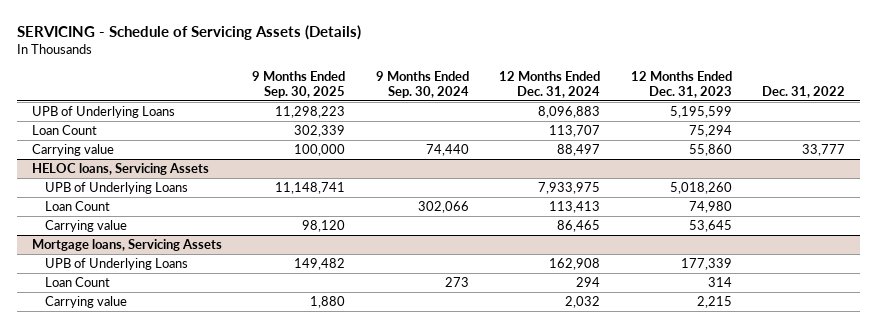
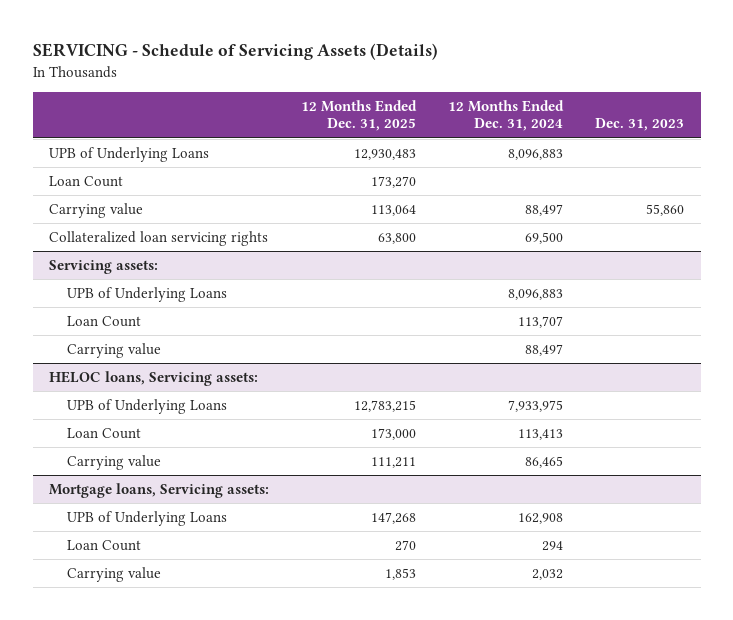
- | 9 Months Ended Sep. 30, 2025 | 9 Months Ended Sep. 30, 2024 | 12 Months Ended Dec. 31, 2024 | 12 Months Ended Dec. 31, 2023 | Dec. 31, 2022
+ | 12 Months Ended Dec. 31, 2025 | 12 Months Ended Dec. 31, 2024 | Dec. 31, 2023
+ Loan Count | 173,270 | |
+ Carrying value | 113,064 | 88,497 | 55,860
+ Collateralized loan servicing rights | 63,800 | 69,500 |
+ Servicing assets:
+ UPB of Underlying Loans | | 8,096,883 |
- HELOC loans, Servicing Assets
+ HELOC loans, Servicing assets:
- Mortgage loans, Servicing Assets
+ Mortgage loans, Servicing assets:

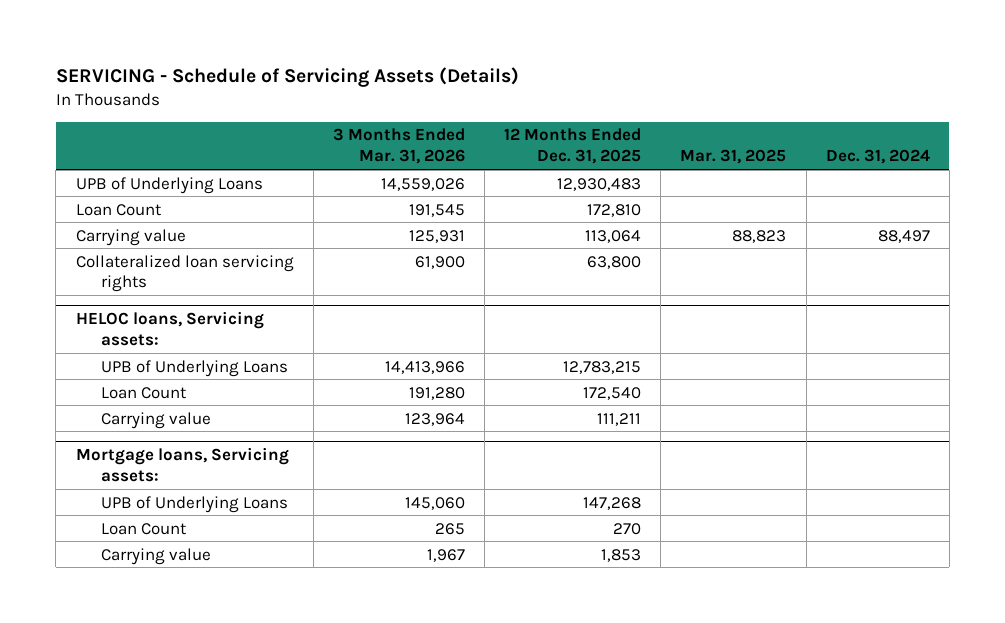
- | 12 Months Ended Dec. 31, 2025 | 12 Months Ended Dec. 31, 2024 | Dec. 31, 2023
+ | 3 Months Ended Mar. 31, 2026 | 12 Months Ended Dec. 31, 2025 | Mar. 31, 2025 | Dec. 31, 2024
- Loan Count | 173,270 | |
+ Loan Count | 191,545 | 172,810 | |
- Servicing assets:
- UPB of Underlying Loans | | 8,096,883 |
- Loan Count | | 113,707 |
- Carrying value | | 88,497 |
@ HELOC loans, Servicing assets:
- Loan Count | 173,000 | 113,413 |
+ Loan Count | 191,280 | 172,540 | |

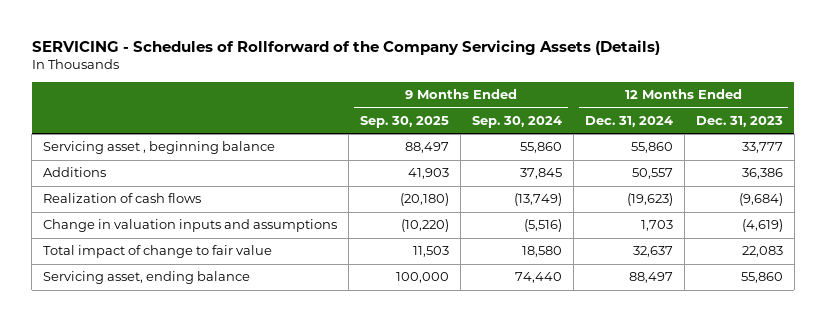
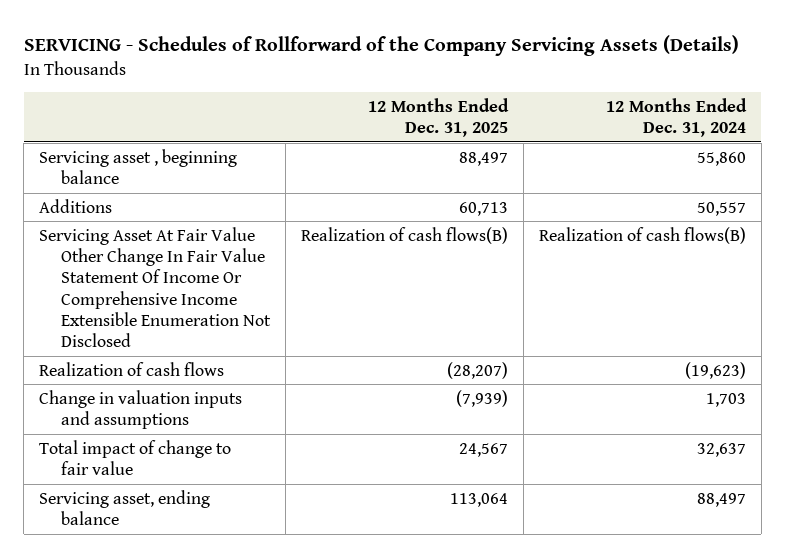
- | 9 Months Ended Sep. 30, 2025 | 9 Months Ended Sep. 30, 2024 | 12 Months Ended Dec. 31, 2024 | 12 Months Ended Dec. 31, 2023
+ | 12 Months Ended Dec. 31, 2025 | 12 Months Ended Dec. 31, 2024
+ Servicing Asset At Fair Value Other Change In Fair Value Statement Of Income Or Comprehensive Income Extensible Enumeration Not Disclosed | Realization of cash flows(B) | Realization of cash flows(B)

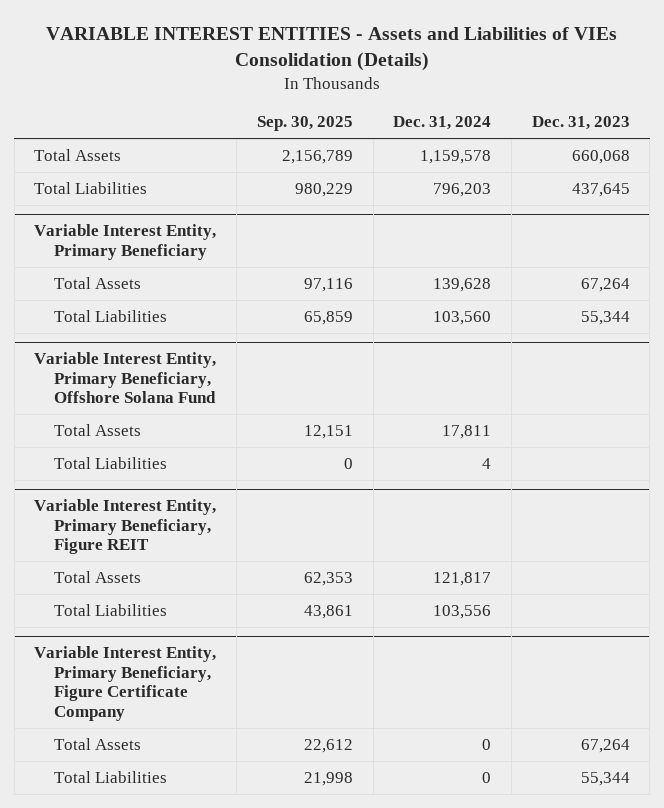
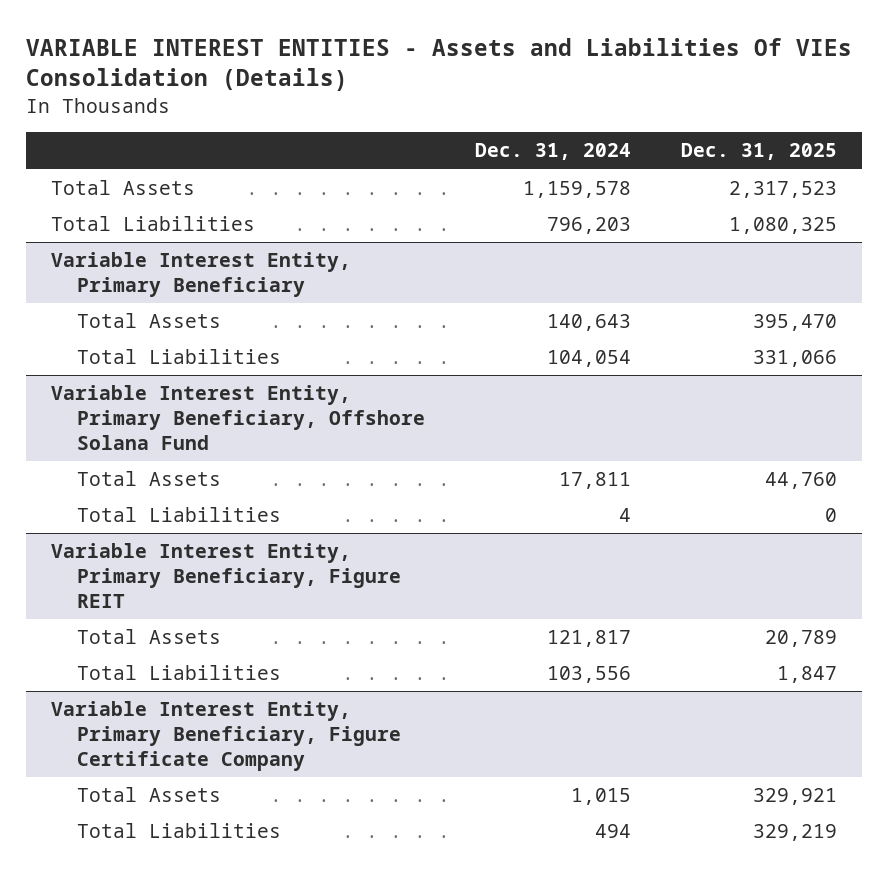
- VARIABLE INTEREST ENTITIES - Assets and Liabilities of VIEs Consolidation (Details)
+ VARIABLE INTEREST ENTITIES - Assets and Liabilities Of VIEs Consolidation (Details)
- | Sep. 30, 2025 | Dec. 31, 2024 | Dec. 31, 2023
+ | Dec. 31, 2024 | Dec. 31, 2025
@ Variable Interest Entity, Primary Beneficiary
- Total Assets | 97,116 | 139,628 | 67,264
- Total Liabilities | 65,859 | 103,560 | 55,344
+ Total Assets | 140,643 | 395,470
+ Total Liabilities | 104,054 | 331,066
@ Variable Interest Entity, Primary Beneficiary, Figure Certificate Company
- Total Assets | 22,612 | 0 | 67,264
- Total Liabilities | 21,998 | 0 | 55,344
+ Total Assets | 1,015 | 329,921
+ Total Liabilities | 494 | 329,219

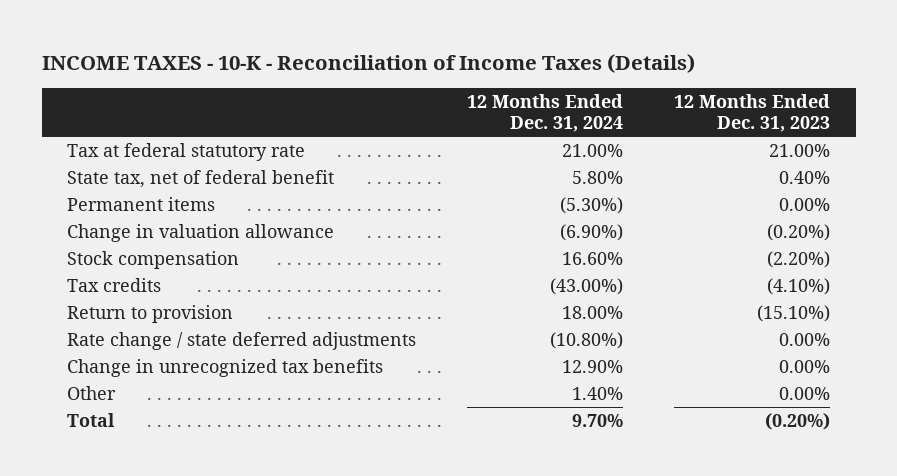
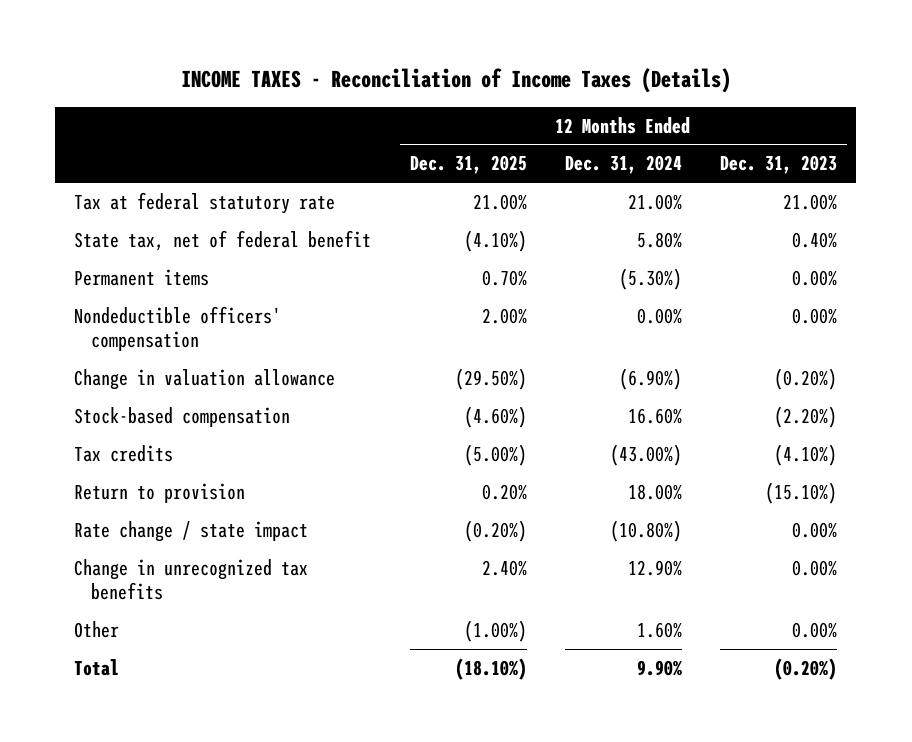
- INCOME TAXES - 10-K - Reconciliation of Income Taxes (Details)
+ INCOME TAXES - Reconciliation of Income Taxes (Details)
- | 12 Months Ended Dec. 31, 2024 | 12 Months Ended Dec. 31, 2023
+ | 12 Months Ended Dec. 31, 2025 | 12 Months Ended Dec. 31, 2024 | 12 Months Ended Dec. 31, 2023
+ Nondeductible officers' compensation | 2.00% | 0.00% | 0.00%
- Stock compensation | 16.60% | (2.20%)
+ Stock-based compensation | (4.60%) | 16.60% | (2.20%)
- Rate change / state deferred adjustments | (10.80%) | 0.00%
+ Rate change / state impact | (0.20%) | (10.80%) | 0.00%
- Other | 1.40% | 0.00%
- Total | 9.70% | (0.20%)
+ Other | (1.00%) | 1.60% | 0.00%
+ Total | (18.10%) | 9.90% | (0.20%)

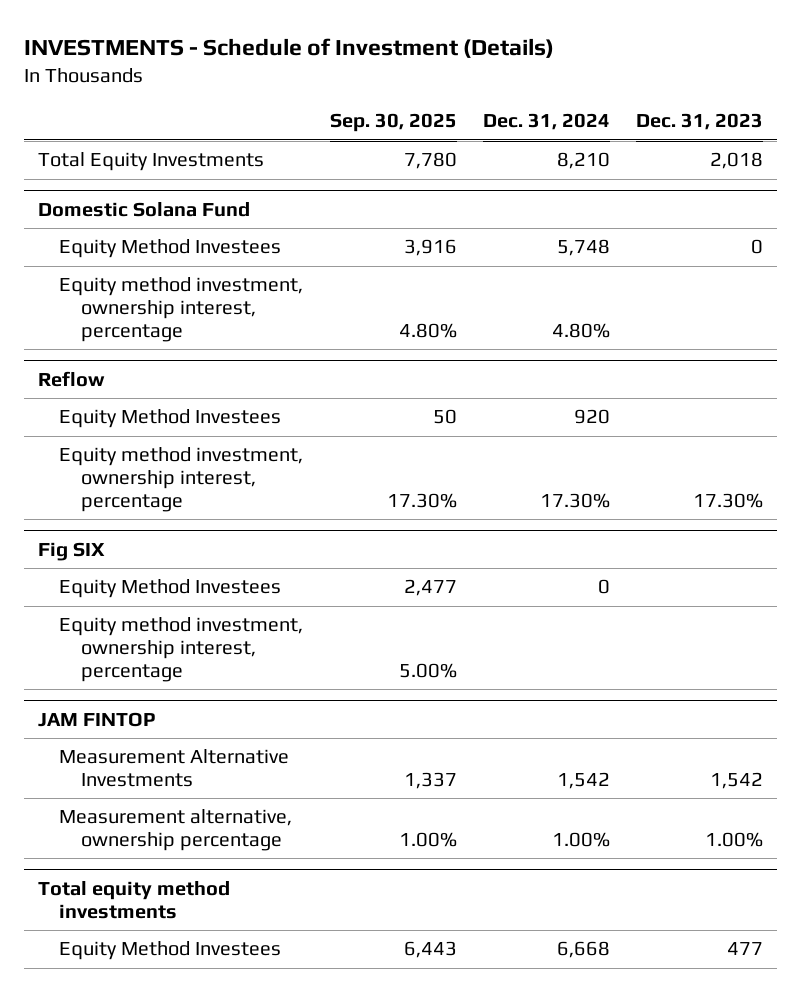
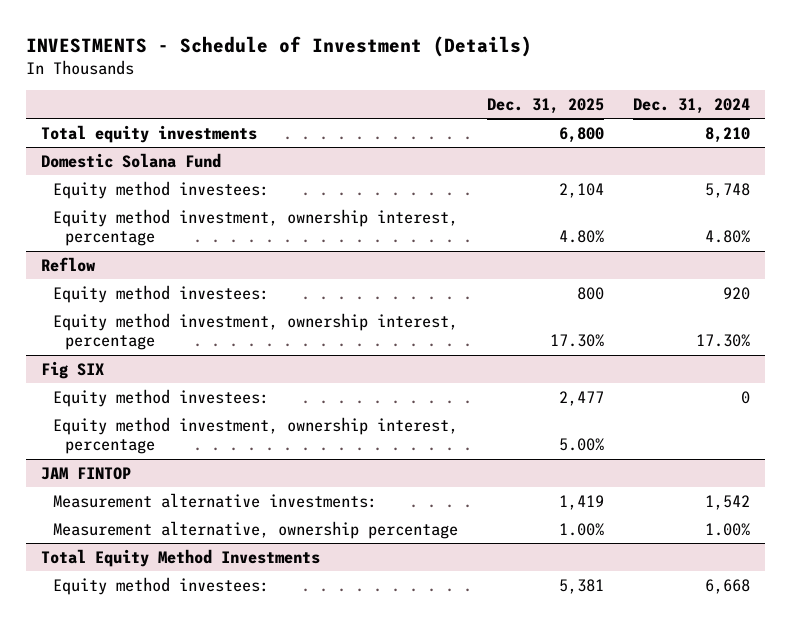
- | Sep. 30, 2025 | Dec. 31, 2024 | Dec. 31, 2023
+ | Dec. 31, 2025 | Dec. 31, 2024
- Total Equity Investments | 7,780 | 8,210 | 2,018
+ Total equity investments | 6,800 | 8,210
@ Domestic Solana Fund
- Equity Method Investees | 3,916 | 5,748 | 0
+ Equity method investees: | 2,104 | 5,748
@ Reflow
- Equity Method Investees | 50 | 920 |
+ Equity method investees: | 800 | 920
@ Fig SIX
- Equity Method Investees | 2,477 | 0 |
+ Equity method investees: | 2,477 | 0
@ JAM FINTOP
- Measurement Alternative Investments | 1,337 | 1,542 | 1,542
+ Measurement alternative investments: | 1,419 | 1,542
- Total equity method investments
- Equity Method Investees | 6,443 | 6,668 | 477
+ Total Equity Method Investments
+ Equity method investees: | 5,381 | 6,668

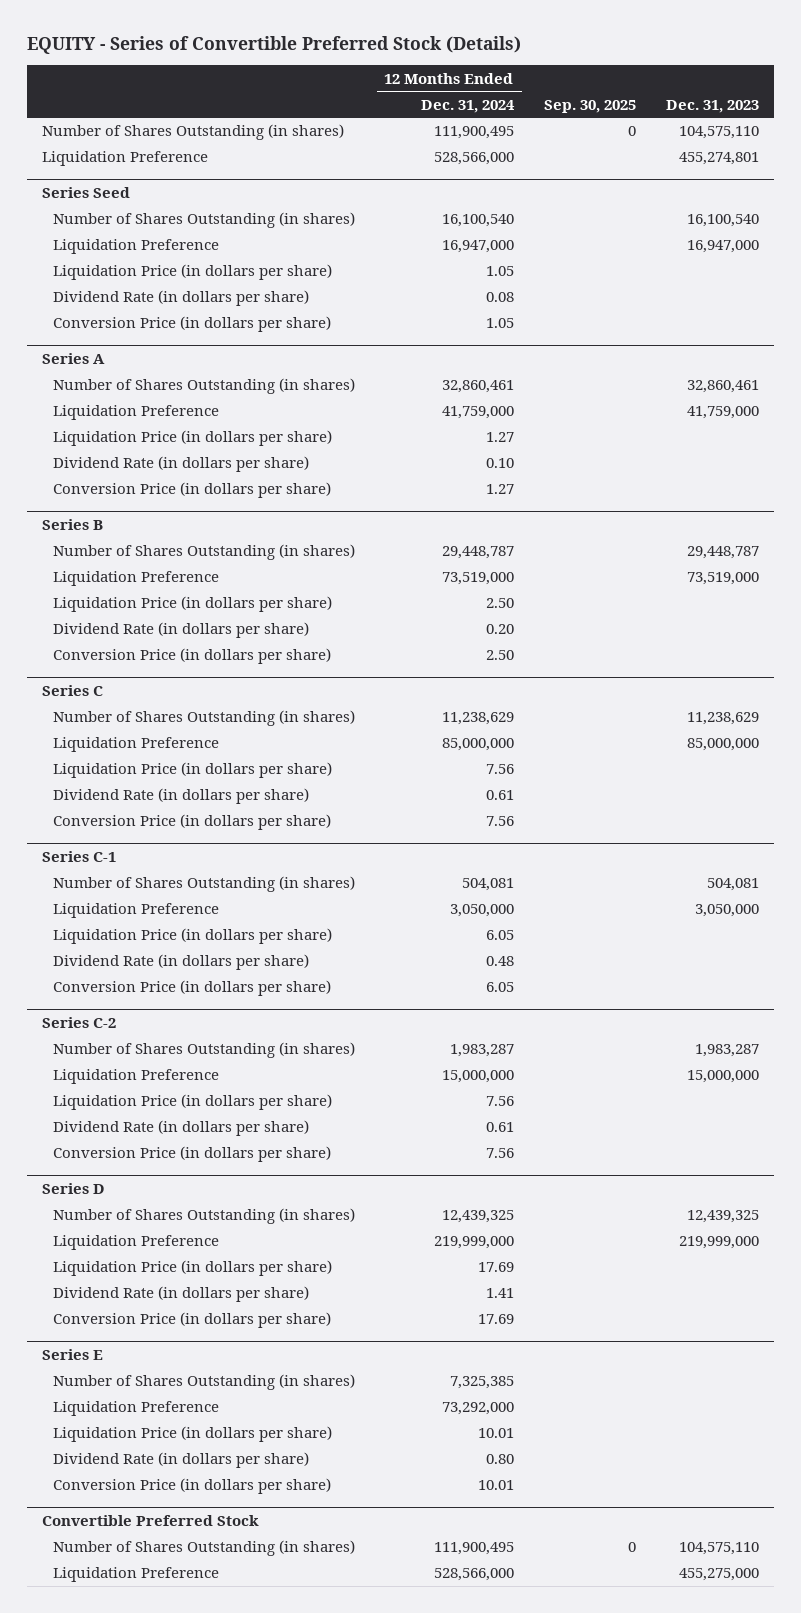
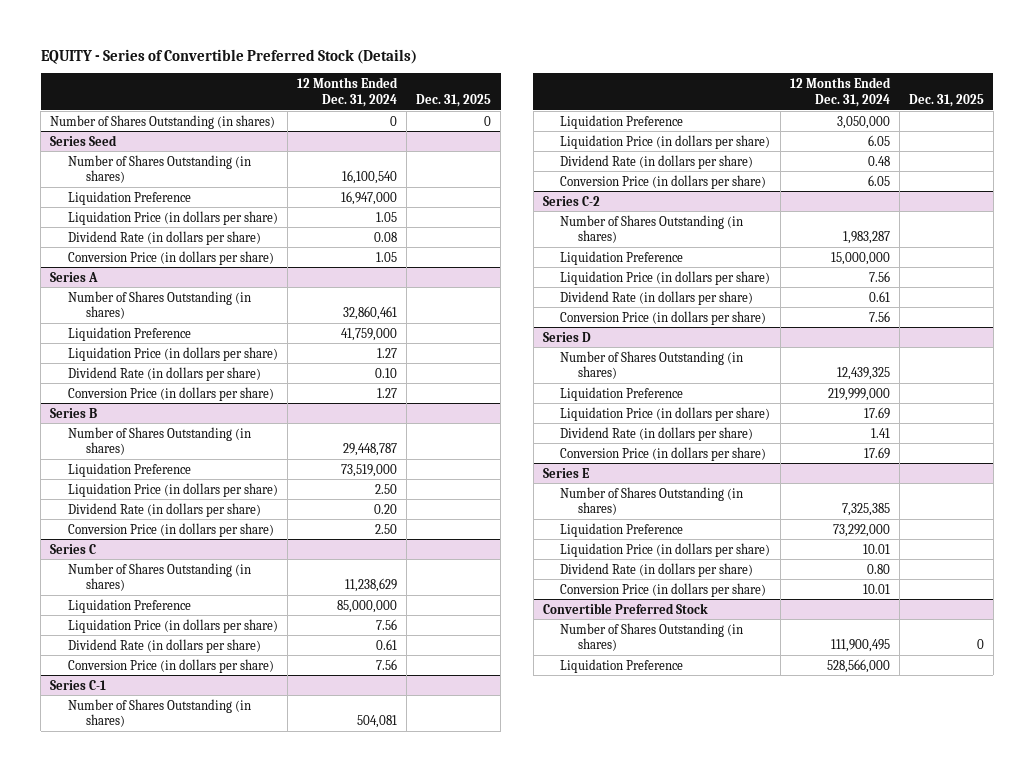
- | 12 Months Ended Dec. 31, 2024 | Sep. 30, 2025 | Dec. 31, 2023
+ | 12 Months Ended Dec. 31, 2024 | Dec. 31, 2025
- Number of Shares Outstanding (in shares) | 111,900,495 | 0 | 104,575,110
- Liquidation Preference | 528,566,000 | | 455,274,801
+ Number of Shares Outstanding (in shares) | 0 | 0

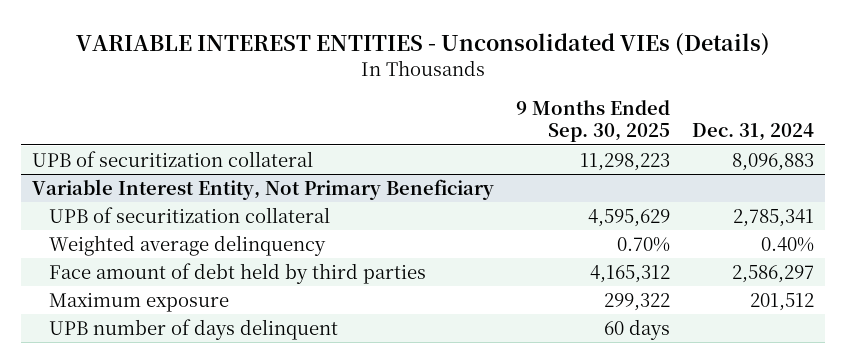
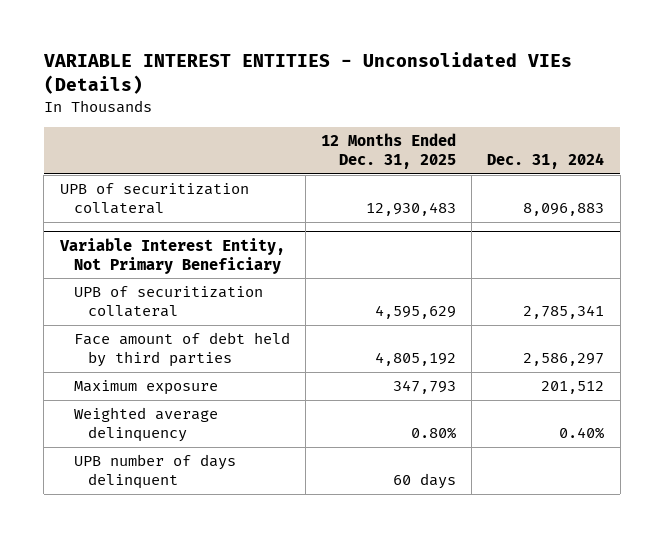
- | 9 Months Ended Sep. 30, 2025 | Dec. 31, 2024
+ | 12 Months Ended Dec. 31, 2025 | Dec. 31, 2024
@ Variable Interest Entity, Not Primary Beneficiary
moved down: Weighted average delinquency | 0.80% | 0.40%

